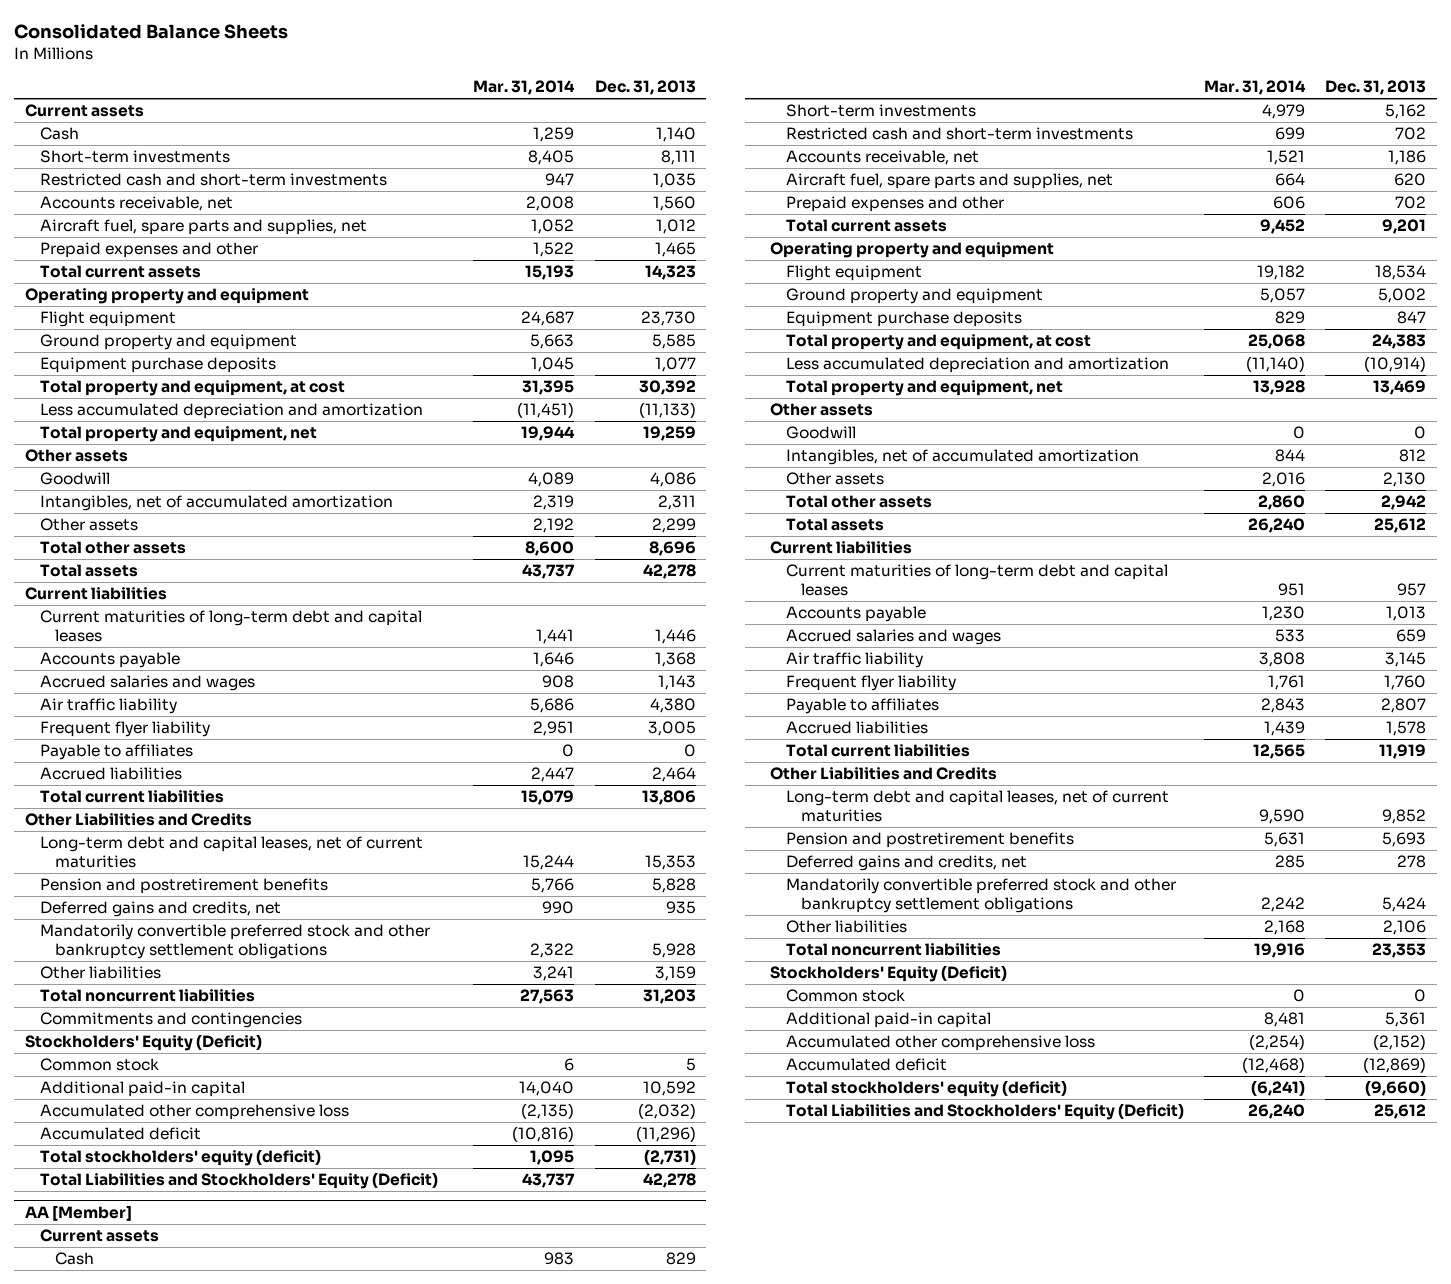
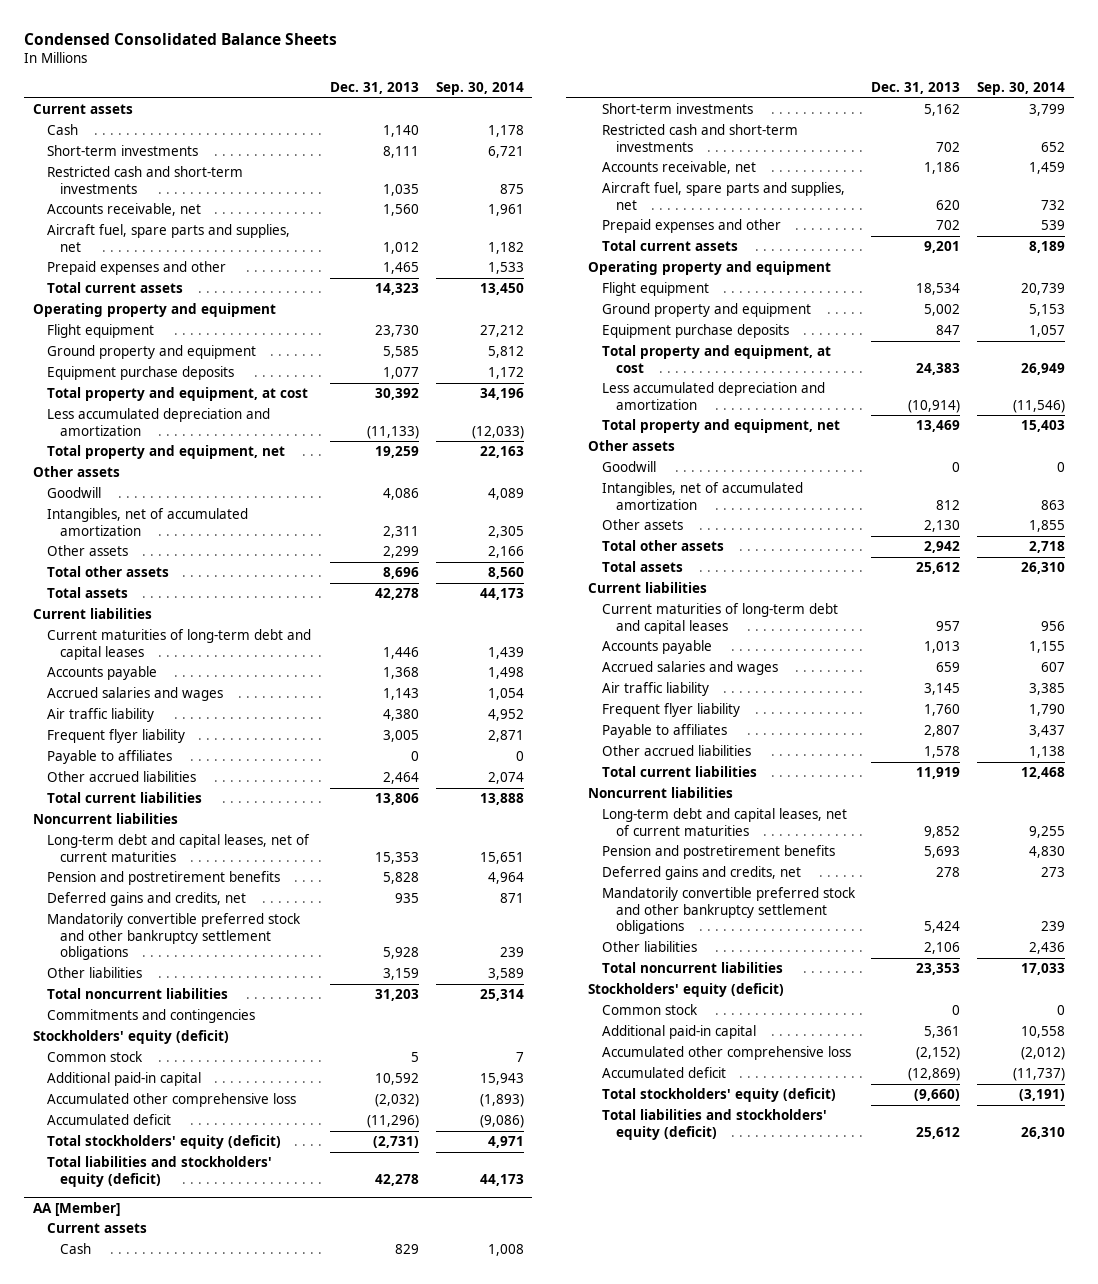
- Consolidated Balance Sheets
+ Condensed Consolidated Balance Sheets
- | Mar. 31, 2014 | Dec. 31, 2013
+ | Dec. 31, 2013 | Sep. 30, 2014
- Accrued liabilities | 2,447 | 2,464
+ Other accrued liabilities | 2,464 | 2,074
- Other Liabilities and Credits
+ Noncurrent liabilities
- Stockholders' Equity (Deficit)
+ Stockholders' equity (deficit)
- Total Liabilities and Stockholders' Equity (Deficit) | 43,737 | 42,278
+ Total liabilities and stockholders' equity (deficit) | 42,278 | 44,173
@ AA [Member]
- Accrued liabilities | 1,439 | 1,578
+ Other accrued liabilities | 1,578 | 1,138
- Other Liabilities and Credits
+ Noncurrent liabilities
- Stockholders' Equity (Deficit)
+ Stockholders' equity (deficit)
- Total Liabilities and Stockholders' Equity (Deficit) | 26,240 | 25,612
+ Total liabilities and stockholders' equity (deficit) | 25,612 | 26,310

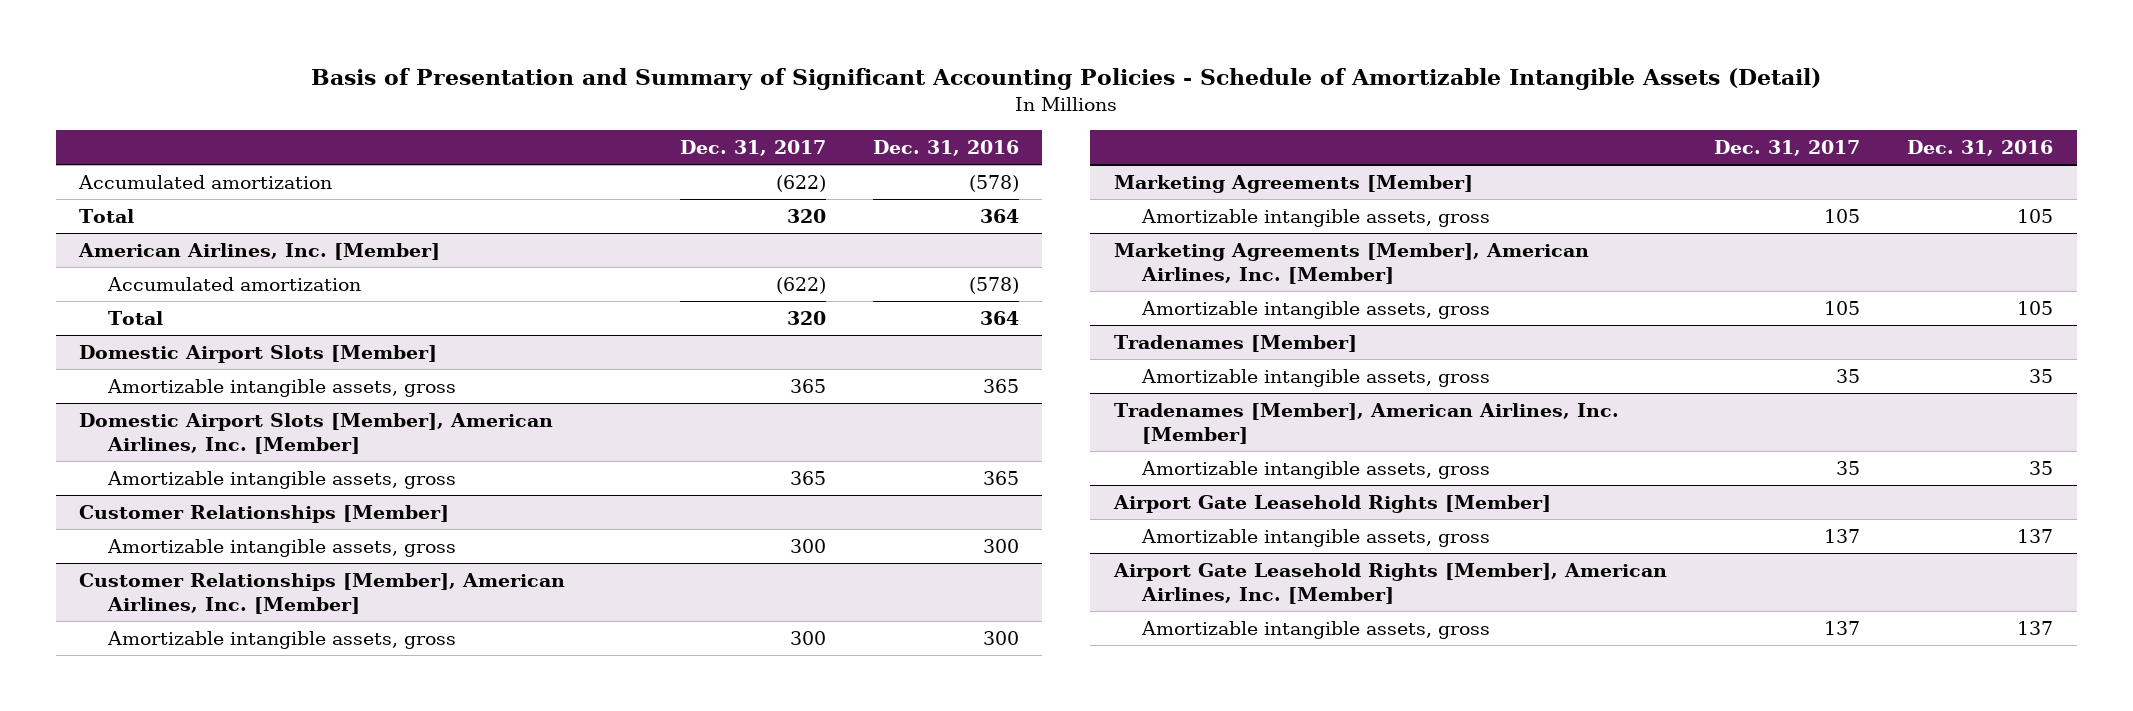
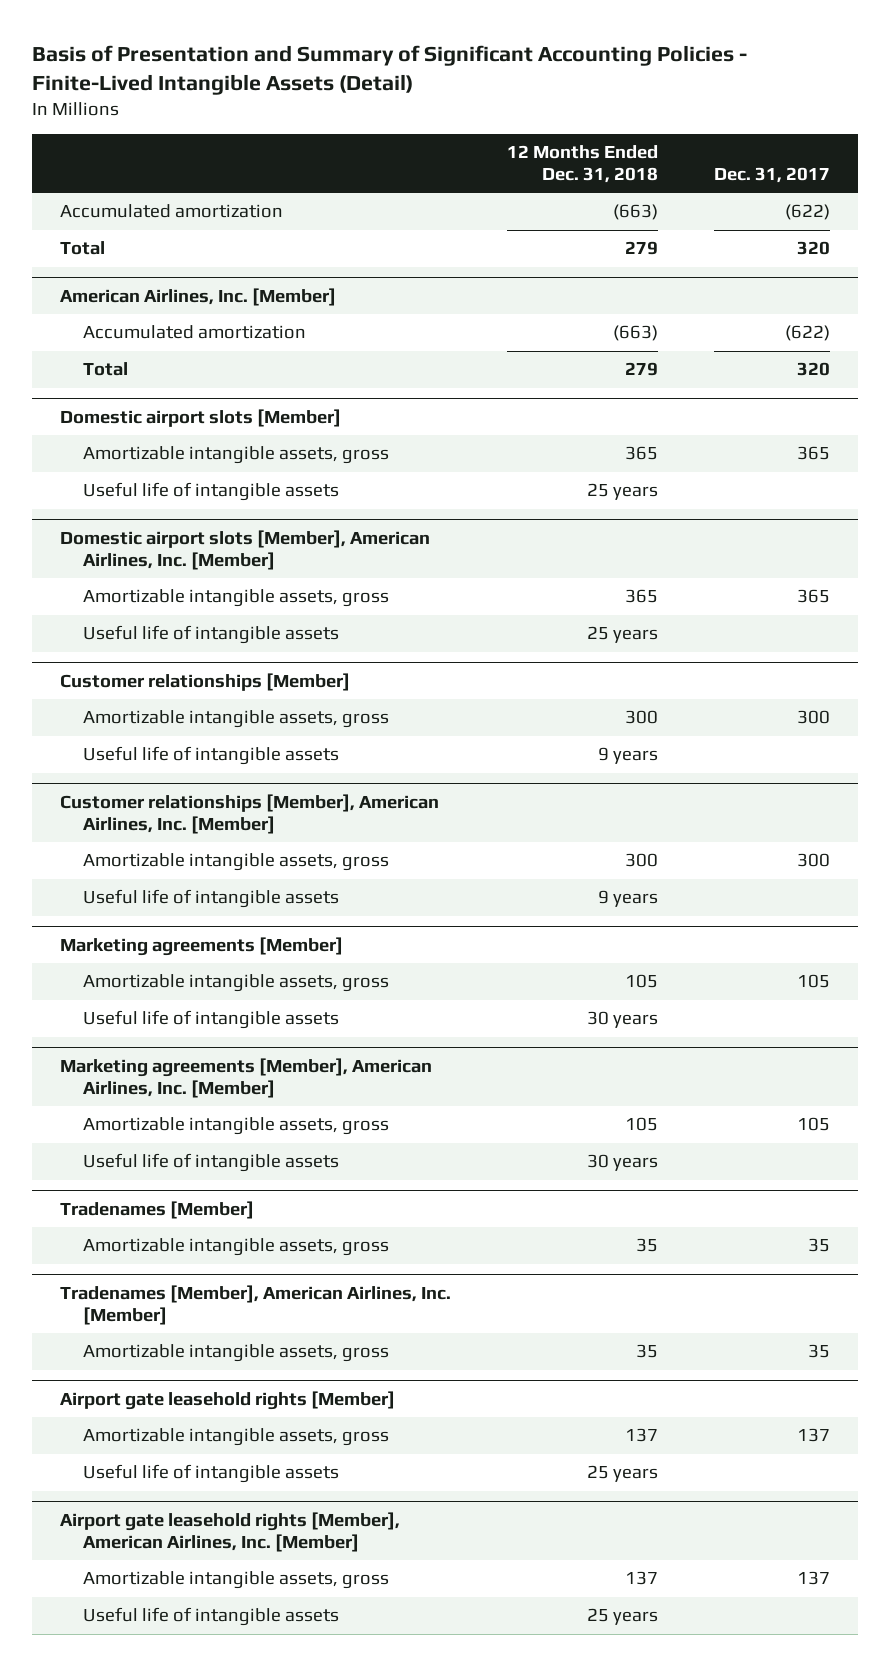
- Basis of Presentation and Summary of Significant Accounting Policies - Schedule of Amortizable Intangible Assets (Detail)
+ Basis of Presentation and Summary of Significant Accounting Policies - Finite-Lived Intangible Assets (Detail)
- | Dec. 31, 2017 | Dec. 31, 2016
+ | 12 Months Ended Dec. 31, 2018 | Dec. 31, 2017
- Domestic Airport Slots [Member]
+ Domestic airport slots [Member]
- Domestic Airport Slots [Member], American Airlines, Inc. [Member]
+ Useful life of intangible assets | 25 years |
+ Domestic airport slots [Member], American Airlines, Inc. [Member]
- Customer Relationships [Member]
+ Useful life of intangible assets | 25 years |
+ Customer relationships [Member]
- Customer Relationships [Member], American Airlines, Inc. [Member]
+ Useful life of intangible assets | 9 years |
+ Customer relationships [Member], American Airlines, Inc. [Member]
- Marketing Agreements [Member]
+ Useful life of intangible assets | 9 years |
+ Marketing agreements [Member]
- Marketing Agreements [Member], American Airlines, Inc. [Member]
+ Useful life of intangible assets | 30 years |
+ Marketing agreements [Member], American Airlines, Inc. [Member]
+ Useful life of intangible assets | 30 years |
- Airport Gate Leasehold Rights [Member]
+ Airport gate leasehold rights [Member]
- Airport Gate Leasehold Rights [Member], American Airlines, Inc. [Member]
+ Useful life of intangible assets | 25 years |
+ Airport gate leasehold rights [Member], American Airlines, Inc. [Member]
+ Useful life of intangible assets | 25 years |

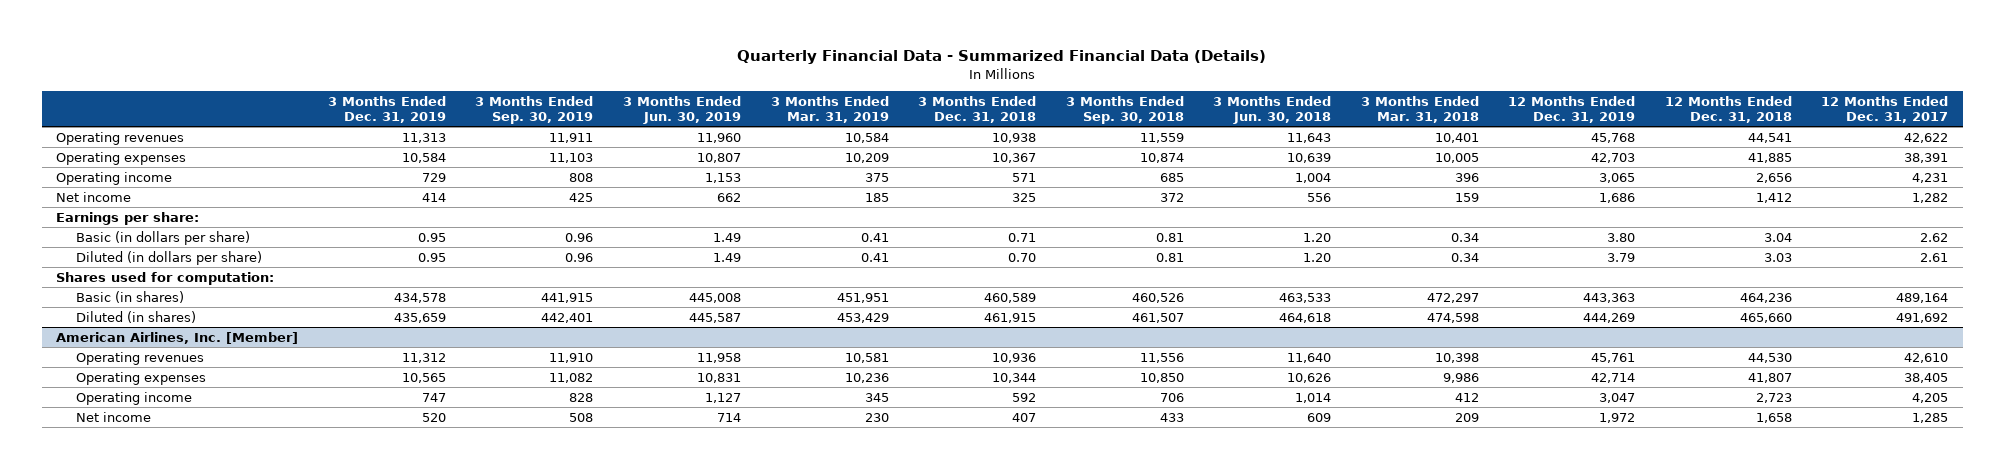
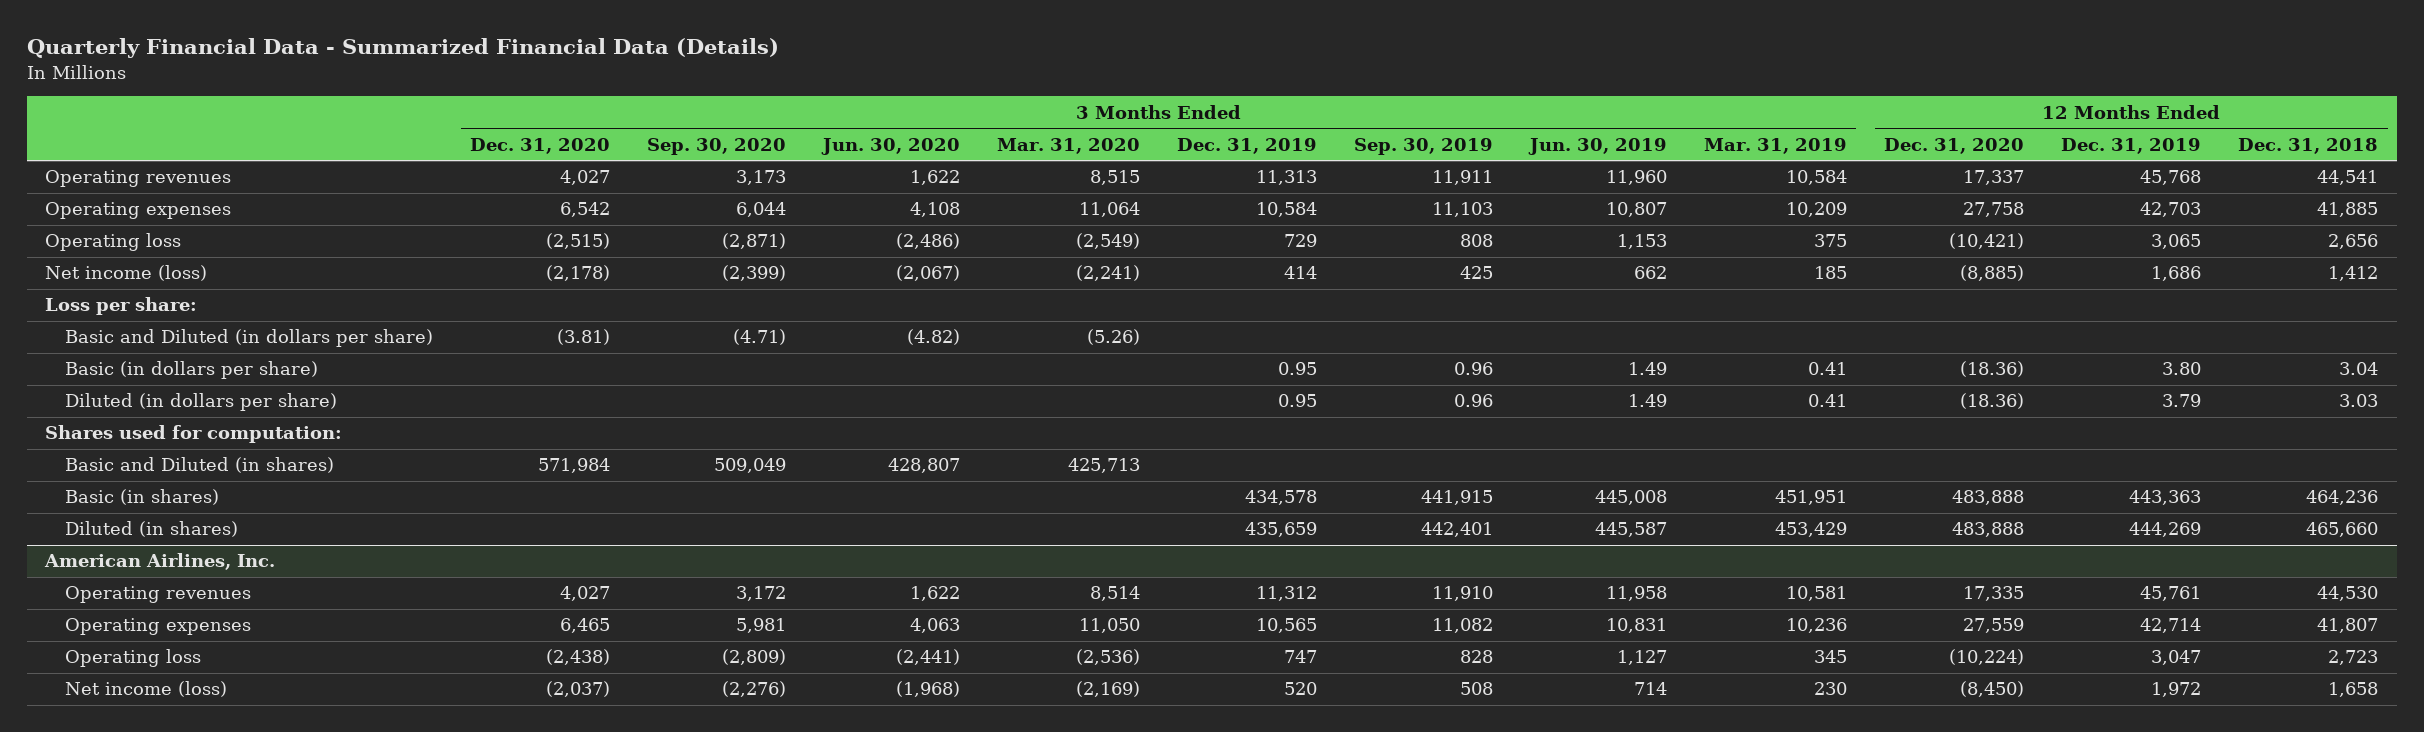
- | 3 Months Ended Dec. 31, 2019 | 3 Months Ended Sep. 30, 2019 | 3 Months Ended Jun. 30, 2019 | 3 Months Ended Mar. 31, 2019 | 3 Months Ended Dec. 31, 2018 | 3 Months Ended Sep. 30, 2018 | 3 Months Ended Jun. 30, 2018 | 3 Months Ended Mar. 31, 2018 | 12 Months Ended Dec. 31, 2019 | 12 Months Ended Dec. 31, 2018 | 12 Months Ended Dec. 31, 2017
+ | 3 Months Ended Dec. 31, 2020 | 3 Months Ended Sep. 30, 2020 | 3 Months Ended Jun. 30, 2020 | 3 Months Ended Mar. 31, 2020 | 3 Months Ended Dec. 31, 2019 | 3 Months Ended Sep. 30, 2019 | 3 Months Ended Jun. 30, 2019 | 3 Months Ended Mar. 31, 2019 | 12 Months Ended Dec. 31, 2020 | 12 Months Ended Dec. 31, 2019 | 12 Months Ended Dec. 31, 2018
- Operating income | 729 | 808 | 1,153 | 375 | 571 | 685 | 1,004 | 396 | 3,065 | 2,656 | 4,231
- Net income | 414 | 425 | 662 | 185 | 325 | 372 | 556 | 159 | 1,686 | 1,412 | 1,282
- Earnings per share:
+ Operating loss | (2,515) | (2,871) | (2,486) | (2,549) | 729 | 808 | 1,153 | 375 | (10,421) | 3,065 | 2,656
+ Net income (loss) | (2,178) | (2,399) | (2,067) | (2,241) | 414 | 425 | 662 | 185 | (8,885) | 1,686 | 1,412
+ Loss per share:
+ Basic and Diluted (in dollars per share) | (3.81) | (4.71) | (4.82) | (5.26) | | | | | | |
+ Basic and Diluted (in shares) | 571,984 | 509,049 | 428,807 | 425,713 | | | | | | |
- American Airlines, Inc. [Member]
+ American Airlines, Inc.
- Operating income | 747 | 828 | 1,127 | 345 | 592 | 706 | 1,014 | 412 | 3,047 | 2,723 | 4,205
- Net income | 520 | 508 | 714 | 230 | 407 | 433 | 609 | 209 | 1,972 | 1,658 | 1,285
+ Operating loss | (2,438) | (2,809) | (2,441) | (2,536) | 747 | 828 | 1,127 | 345 | (10,224) | 3,047 | 2,723
+ Net income (loss) | (2,037) | (2,276) | (1,968) | (2,169) | 520 | 508 | 714 | 230 | (8,450) | 1,972 | 1,658

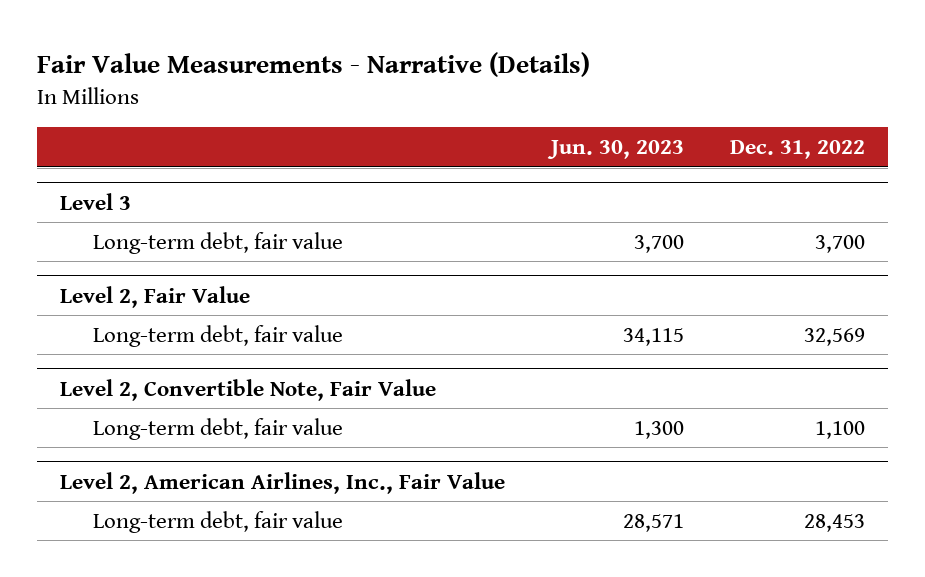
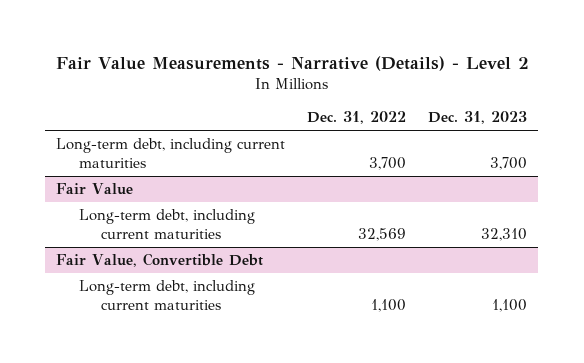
- Fair Value Measurements - Narrative (Details)
+ Fair Value Measurements - Narrative (Details) - Level 2
- | Jun. 30, 2023 | Dec. 31, 2022
+ | Dec. 31, 2022 | Dec. 31, 2023
- Level 3
- Long-term debt, fair value | 3,700 | 3,700
- Level 2, Fair Value
- Long-term debt, fair value | 34,115 | 32,569
- Level 2, Convertible Note, Fair Value
- Long-term debt, fair value | 1,300 | 1,100
- Level 2, American Airlines, Inc., Fair Value
- Long-term debt, fair value | 28,571 | 28,453
+ Long-term debt, including current maturities | 3,700 | 3,700
+ Fair Value
+ Long-term debt, including current maturities | 32,569 | 32,310
+ Fair Value, Convertible Debt
+ Long-term debt, including current maturities | 1,100 | 1,100

